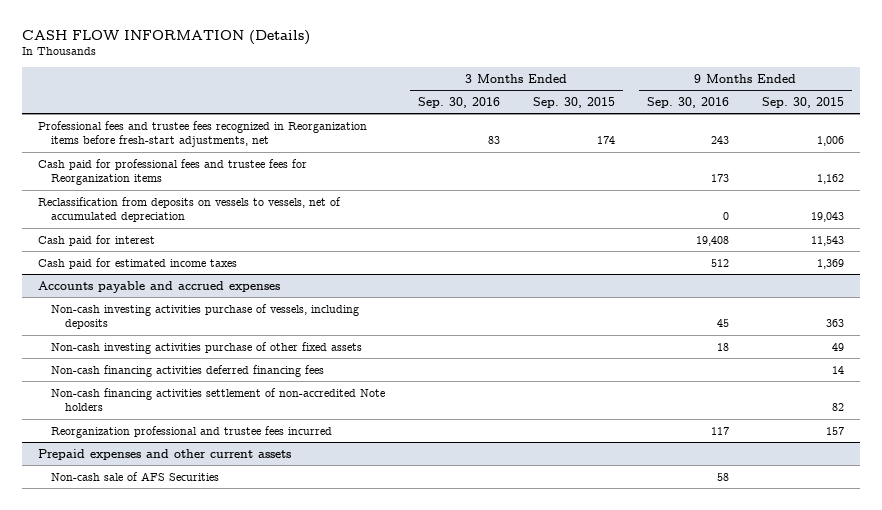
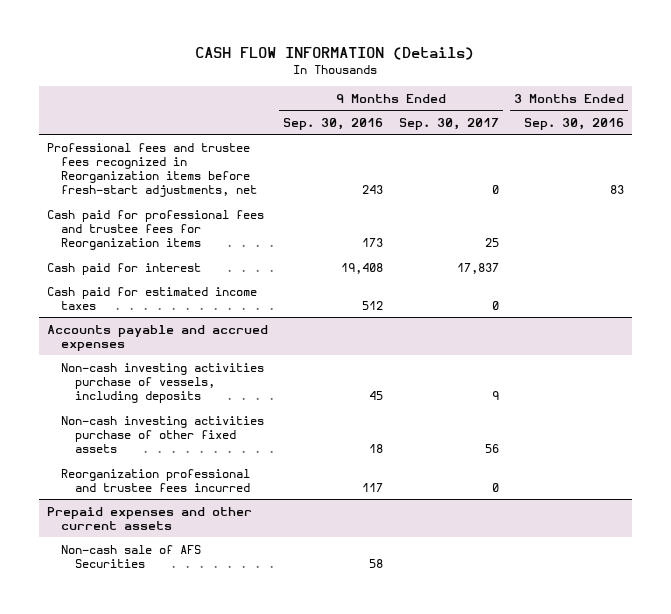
- | 3 Months Ended Sep. 30, 2016 | 3 Months Ended Sep. 30, 2015 | 9 Months Ended Sep. 30, 2016 | 9 Months Ended Sep. 30, 2015
+ | 9 Months Ended Sep. 30, 2016 | 9 Months Ended Sep. 30, 2017 | 3 Months Ended Sep. 30, 2016
- Reclassification from deposits on vessels to vessels, net of accumulated depreciation | | | 0 | 19,043
@ Accounts payable and accrued expenses
- Non-cash financing activities deferred financing fees | | | | 14
- Non-cash financing activities settlement of non-accredited Note holders | | | | 82

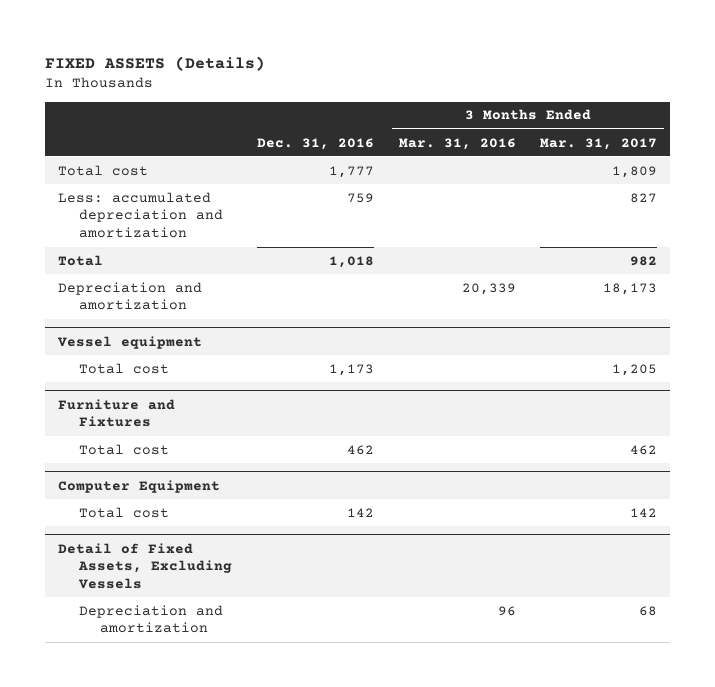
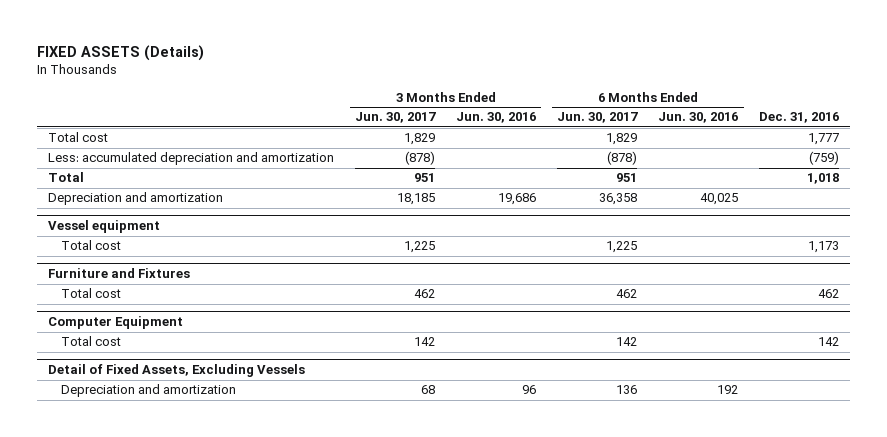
- | Dec. 31, 2016 | 3 Months Ended Mar. 31, 2016 | 3 Months Ended Mar. 31, 2017
+ | 3 Months Ended Jun. 30, 2017 | 3 Months Ended Jun. 30, 2016 | 6 Months Ended Jun. 30, 2017 | 6 Months Ended Jun. 30, 2016 | Dec. 31, 2016
- Less: accumulated depreciation and amortization | 759 | | 827
+ Less: accumulated depreciation and amortization | (878) | | (878) | | (759)

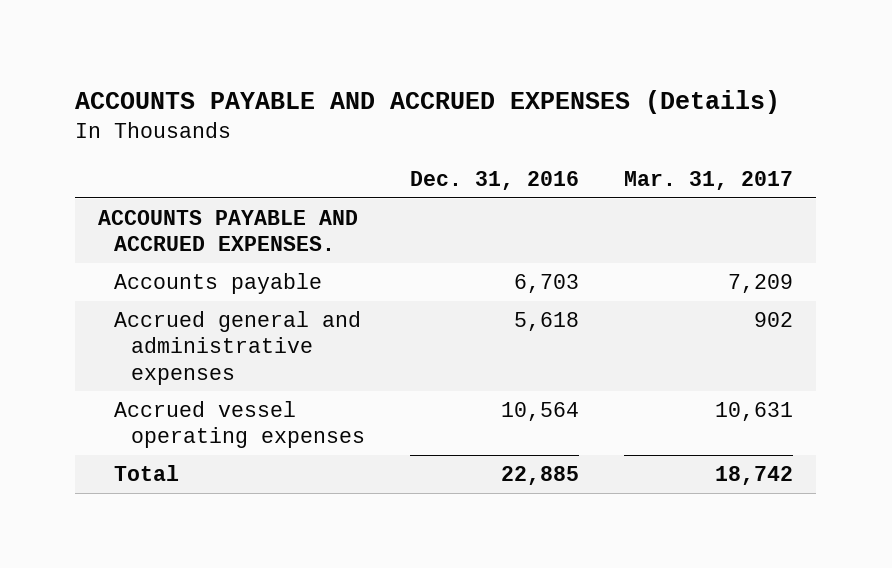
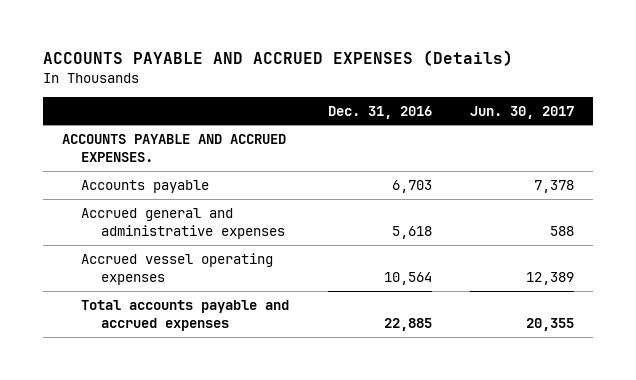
- | Dec. 31, 2016 | Mar. 31, 2017
+ | Dec. 31, 2016 | Jun. 30, 2017
- Total | 22,885 | 18,742
+ Total accounts payable and accrued expenses | 22,885 | 20,355

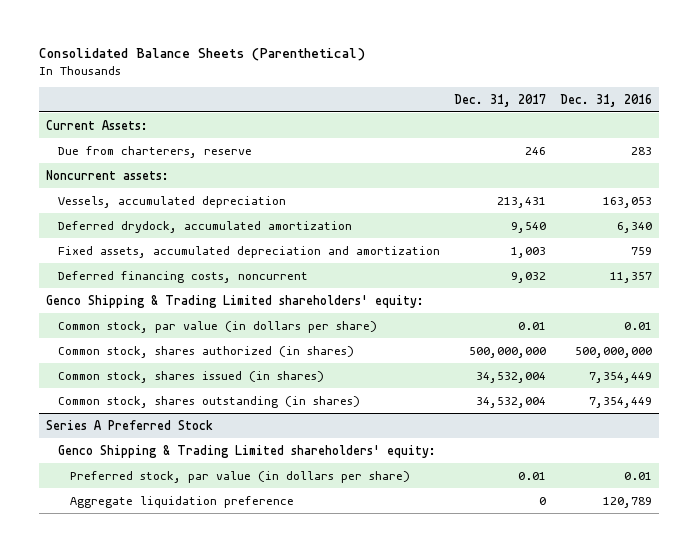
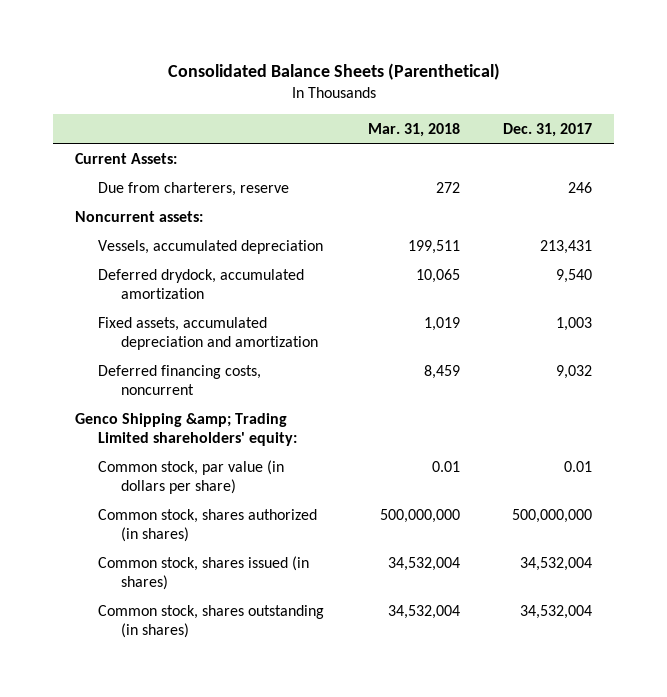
- | Dec. 31, 2017 | Dec. 31, 2016
+ | Mar. 31, 2018 | Dec. 31, 2017
- Genco Shipping & Trading Limited shareholders' equity:
+ Genco Shipping &amp; Trading Limited shareholders' equity:
- Series A Preferred Stock
- Genco Shipping & Trading Limited shareholders' equity:
- Preferred stock, par value (in dollars per share) | 0.01 | 0.01
- Aggregate liquidation preference | 0 | 120,789

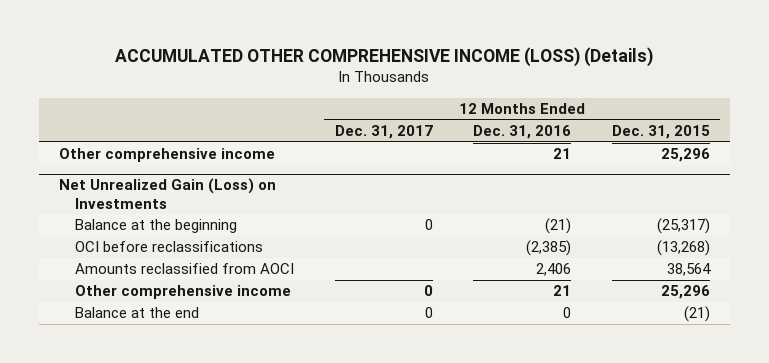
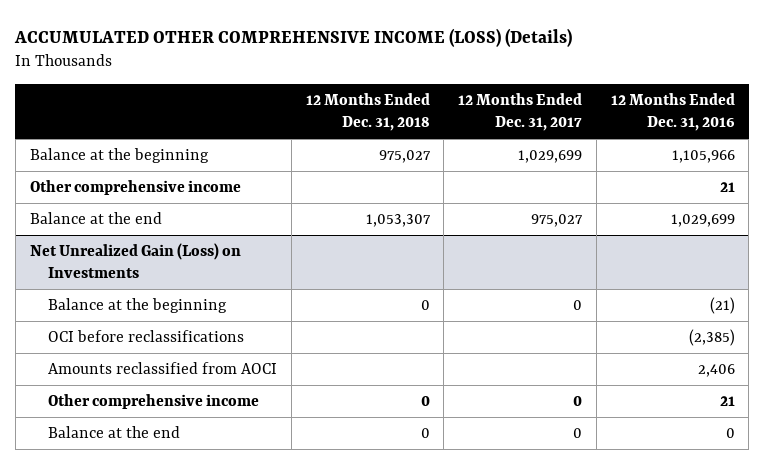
- | 12 Months Ended Dec. 31, 2017 | 12 Months Ended Dec. 31, 2016 | 12 Months Ended Dec. 31, 2015
+ | 12 Months Ended Dec. 31, 2018 | 12 Months Ended Dec. 31, 2017 | 12 Months Ended Dec. 31, 2016
+ Balance at the beginning | 975,027 | 1,029,699 | 1,105,966
+ Balance at the end | 1,053,307 | 975,027 | 1,029,699

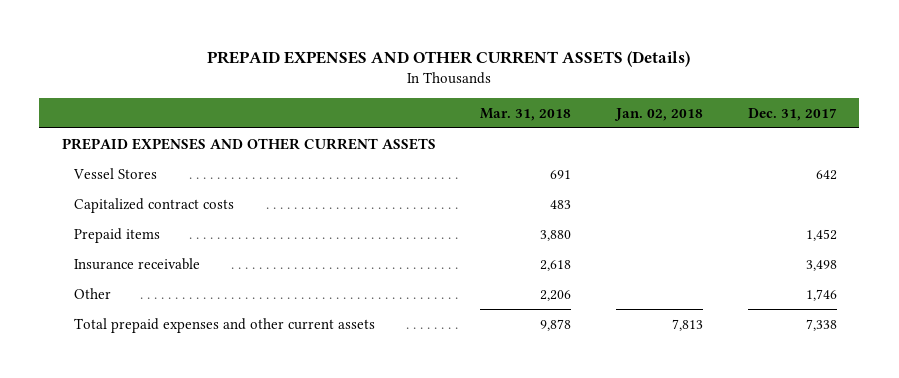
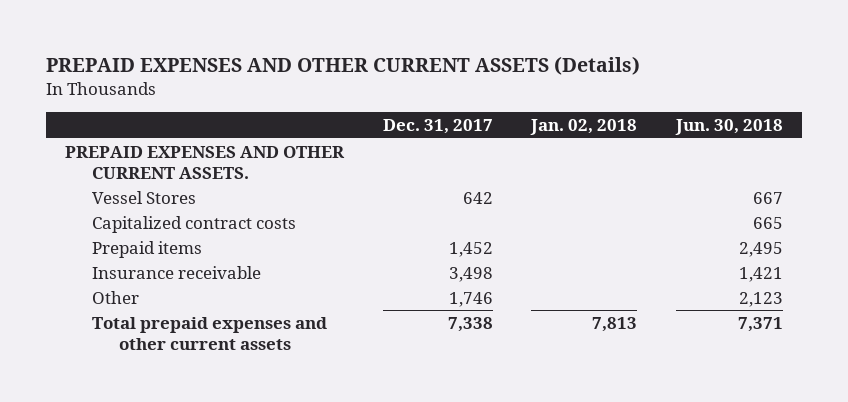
- | Mar. 31, 2018 | Jan. 02, 2018 | Dec. 31, 2017
+ | Dec. 31, 2017 | Jan. 02, 2018 | Jun. 30, 2018
- PREPAID EXPENSES AND OTHER CURRENT ASSETS
+ PREPAID EXPENSES AND OTHER CURRENT ASSETS.

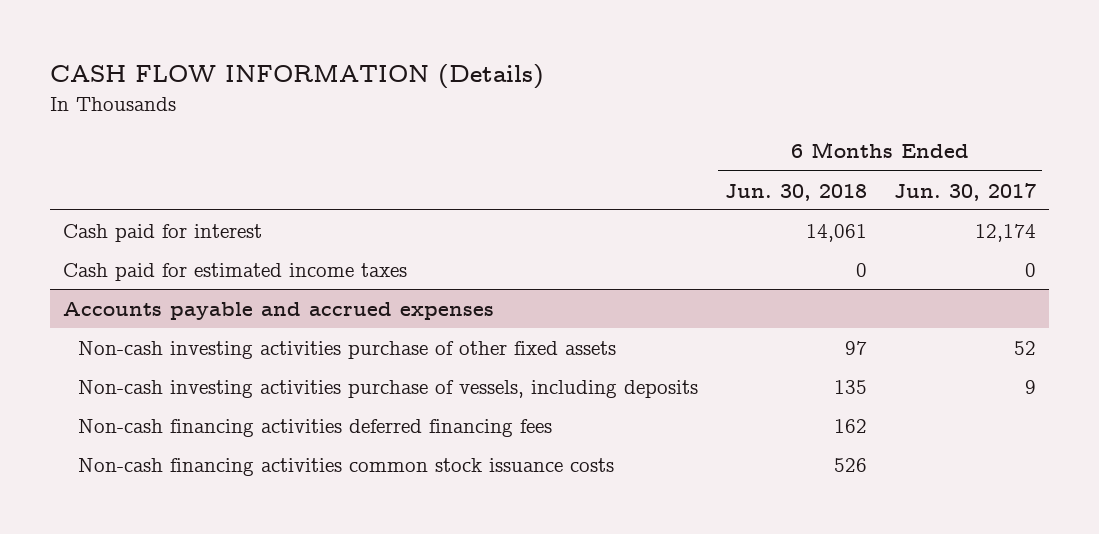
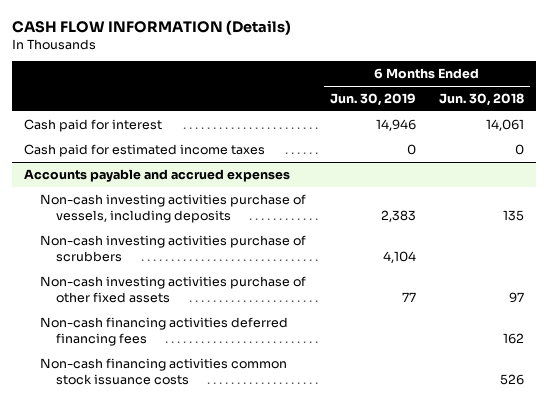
- | 6 Months Ended Jun. 30, 2018 | 6 Months Ended Jun. 30, 2017
+ | 6 Months Ended Jun. 30, 2019 | 6 Months Ended Jun. 30, 2018
@ Accounts payable and accrued expenses
+ Non-cash investing activities purchase of scrubbers | 4,104 |
moved down: Non-cash investing activities purchase of other fixed assets | 77 | 97

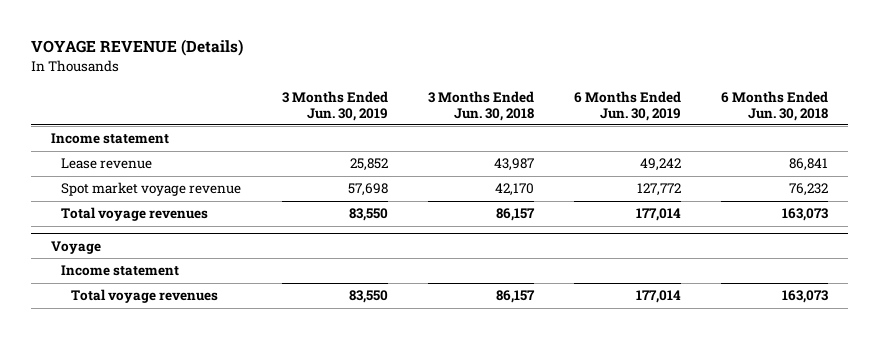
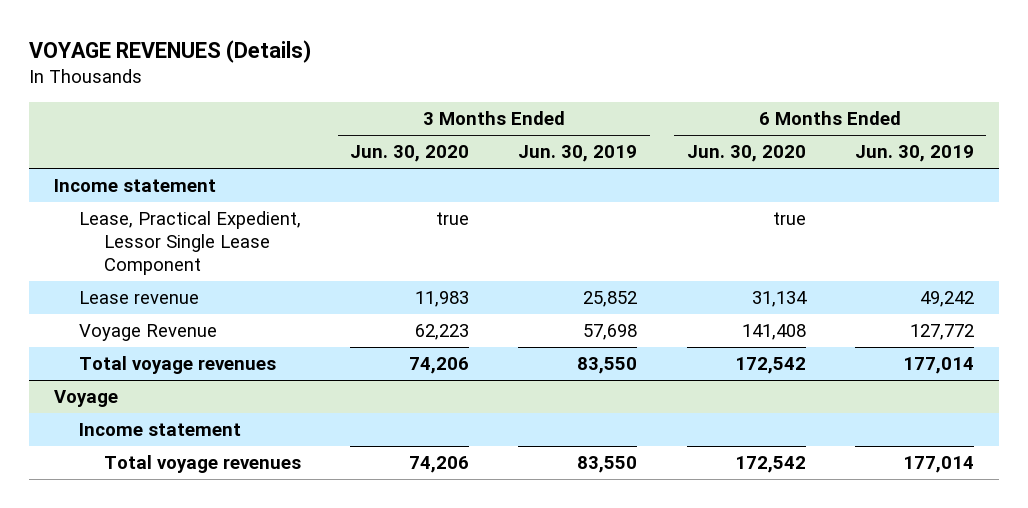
- VOYAGE REVENUE (Details)
+ VOYAGE REVENUES (Details)
- | 3 Months Ended Jun. 30, 2019 | 3 Months Ended Jun. 30, 2018 | 6 Months Ended Jun. 30, 2019 | 6 Months Ended Jun. 30, 2018
+ | 3 Months Ended Jun. 30, 2020 | 3 Months Ended Jun. 30, 2019 | 6 Months Ended Jun. 30, 2020 | 6 Months Ended Jun. 30, 2019
+ Lease, Practical Expedient, Lessor Single Lease Component | true | | true |
- Spot market voyage revenue | 57,698 | 42,170 | 127,772 | 76,232
+ Voyage Revenue | 62,223 | 57,698 | 141,408 | 127,772

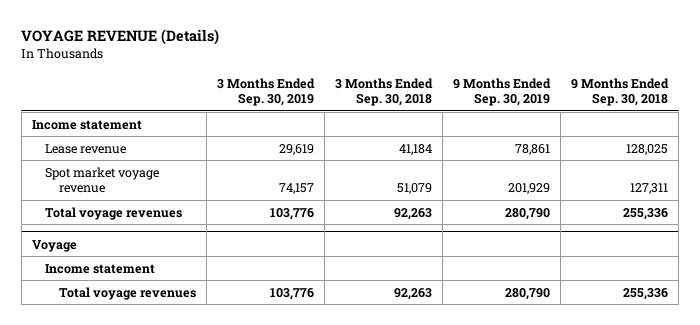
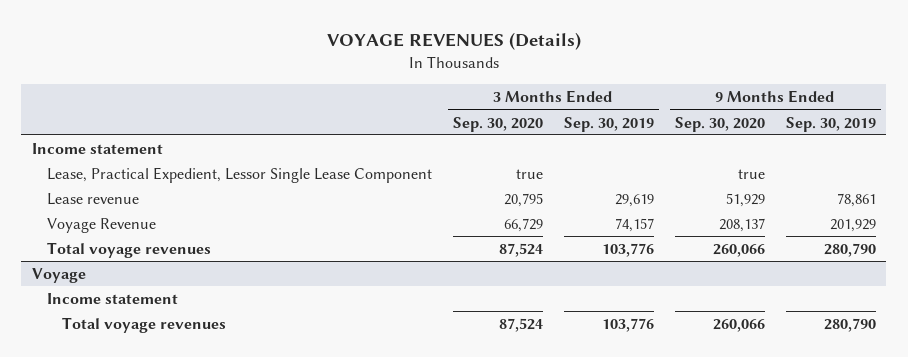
- VOYAGE REVENUE (Details)
+ VOYAGE REVENUES (Details)
- | 3 Months Ended Sep. 30, 2019 | 3 Months Ended Sep. 30, 2018 | 9 Months Ended Sep. 30, 2019 | 9 Months Ended Sep. 30, 2018
+ | 3 Months Ended Sep. 30, 2020 | 3 Months Ended Sep. 30, 2019 | 9 Months Ended Sep. 30, 2020 | 9 Months Ended Sep. 30, 2019
+ Lease, Practical Expedient, Lessor Single Lease Component | true | | true |
- Spot market voyage revenue | 74,157 | 51,079 | 201,929 | 127,311
+ Voyage Revenue | 66,729 | 74,157 | 208,137 | 201,929

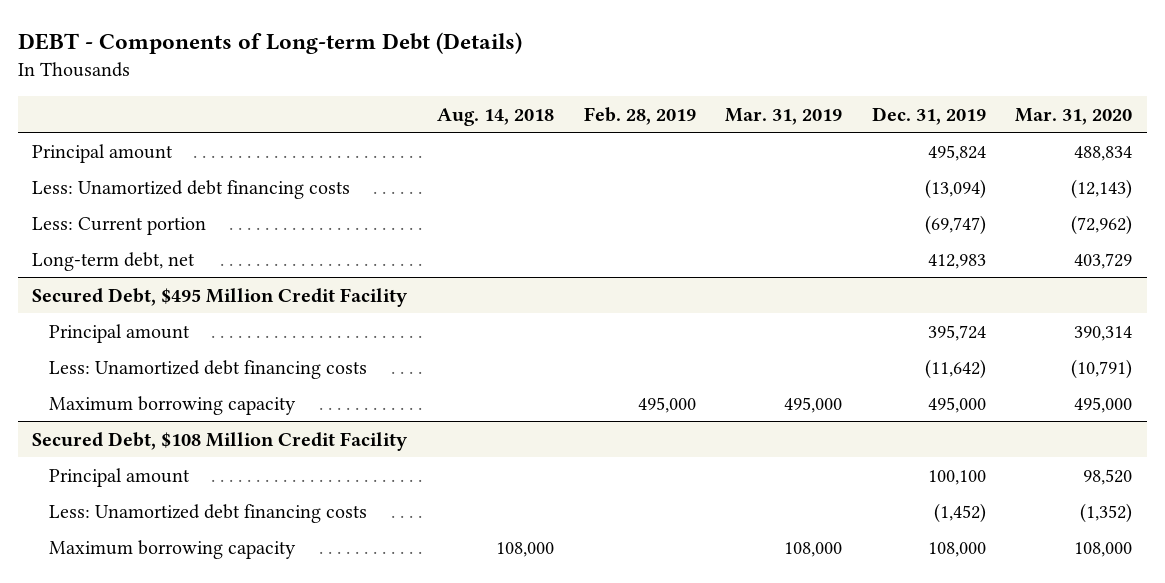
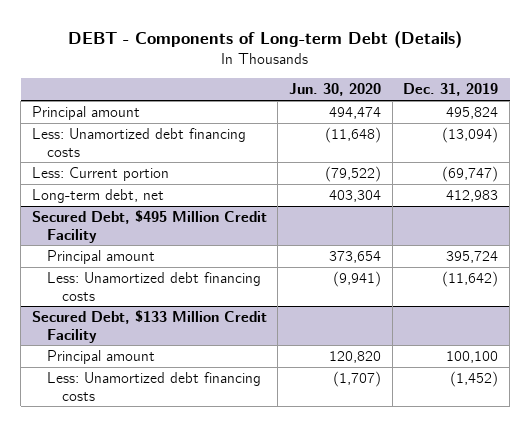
- | Aug. 14, 2018 | Feb. 28, 2019 | Mar. 31, 2019 | Dec. 31, 2019 | Mar. 31, 2020
+ | Jun. 30, 2020 | Dec. 31, 2019
@ Secured Debt, $495 Million Credit Facility
- Maximum borrowing capacity | | 495,000 | 495,000 | 495,000 | 495,000
- Secured Debt, $108 Million Credit Facility
+ Secured Debt, $133 Million Credit Facility
- Maximum borrowing capacity | 108,000 | | 108,000 | 108,000 | 108,000

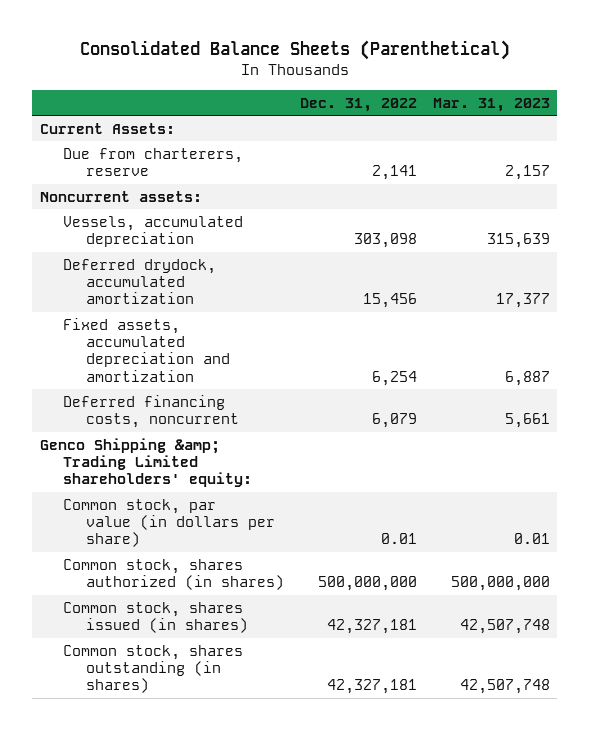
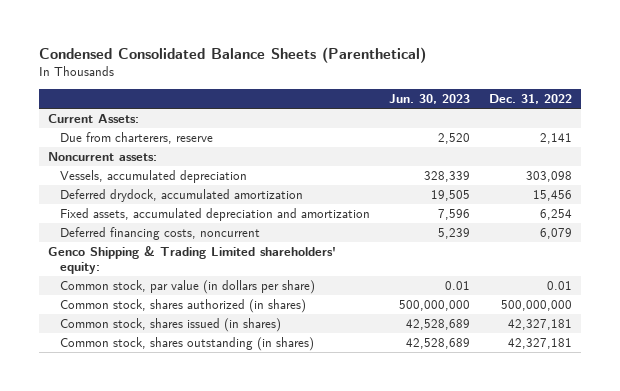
- Consolidated Balance Sheets (Parenthetical)
+ Condensed Consolidated Balance Sheets (Parenthetical)
- | Dec. 31, 2022 | Mar. 31, 2023
+ | Jun. 30, 2023 | Dec. 31, 2022
- Genco Shipping &amp; Trading Limited shareholders' equity:
+ Genco Shipping & Trading Limited shareholders' equity:

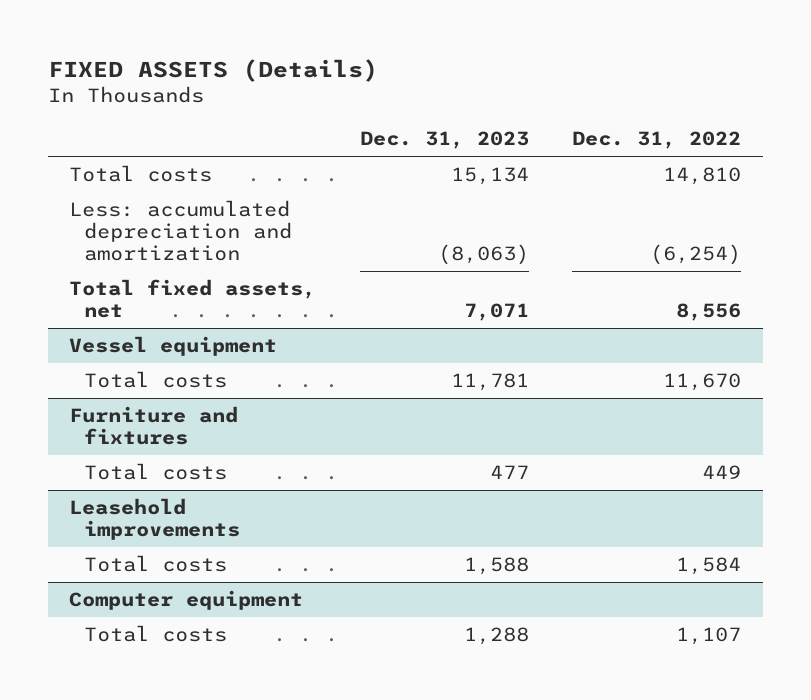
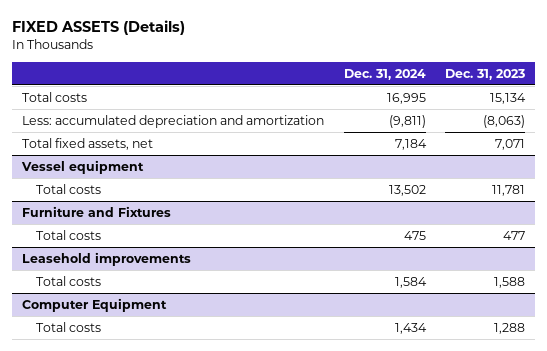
- | Dec. 31, 2023 | Dec. 31, 2022
+ | Dec. 31, 2024 | Dec. 31, 2023
- Furniture and fixtures
+ Furniture and Fixtures
- Computer equipment
+ Computer Equipment

